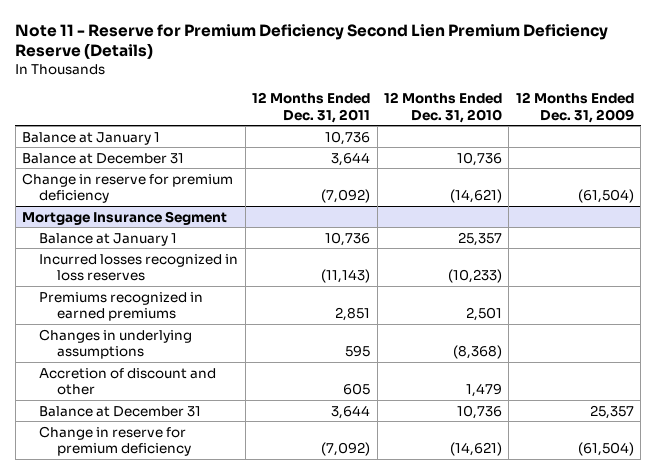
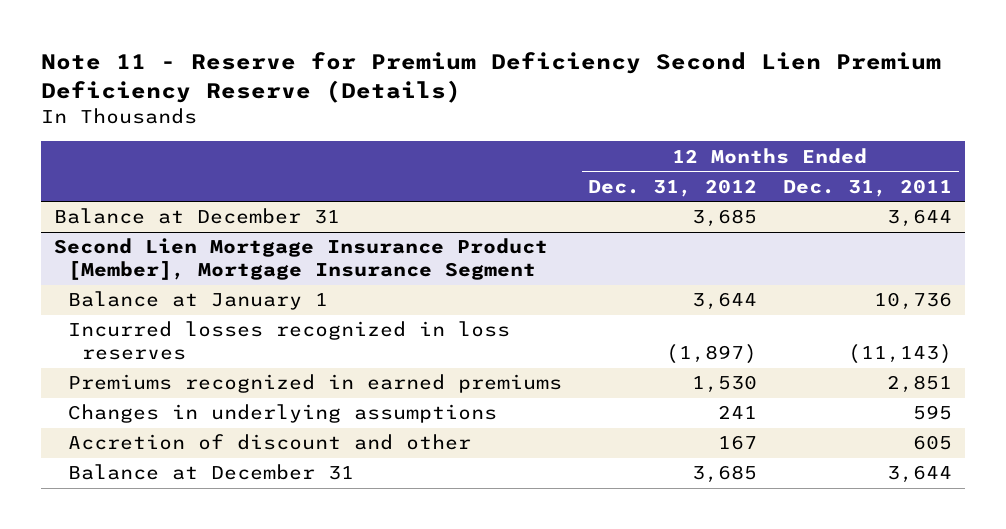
- | 12 Months Ended Dec. 31, 2011 | 12 Months Ended Dec. 31, 2010 | 12 Months Ended Dec. 31, 2009
+ | 12 Months Ended Dec. 31, 2012 | 12 Months Ended Dec. 31, 2011
- Balance at January 1 | 10,736 | |
- Change in reserve for premium deficiency | (7,092) | (14,621) | (61,504)
- Mortgage Insurance Segment
+ Second Lien Mortgage Insurance Product [Member], Mortgage Insurance Segment
- Change in reserve for premium deficiency | (7,092) | (14,621) | (61,504)

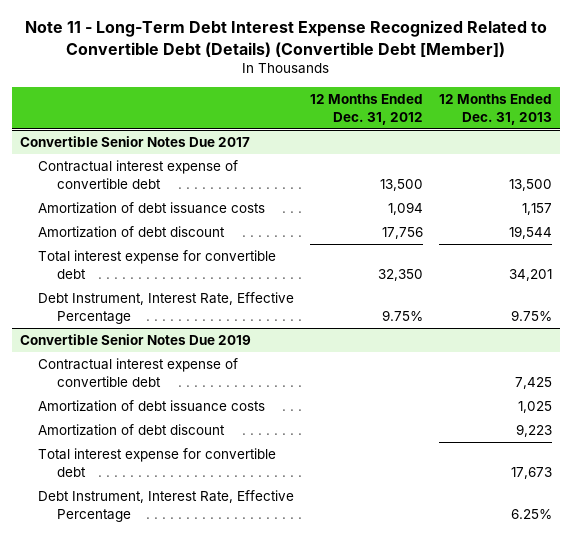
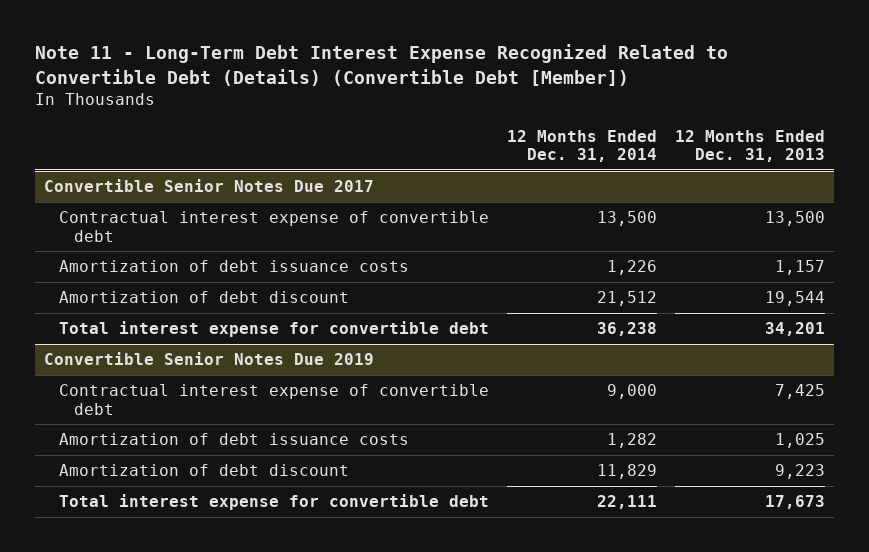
- | 12 Months Ended Dec. 31, 2012 | 12 Months Ended Dec. 31, 2013
+ | 12 Months Ended Dec. 31, 2014 | 12 Months Ended Dec. 31, 2013
@ Convertible Senior Notes Due 2017
- Debt Instrument, Interest Rate, Effective Percentage | 9.75% | 9.75%
@ Convertible Senior Notes Due 2019
- Debt Instrument, Interest Rate, Effective Percentage | | 6.25%

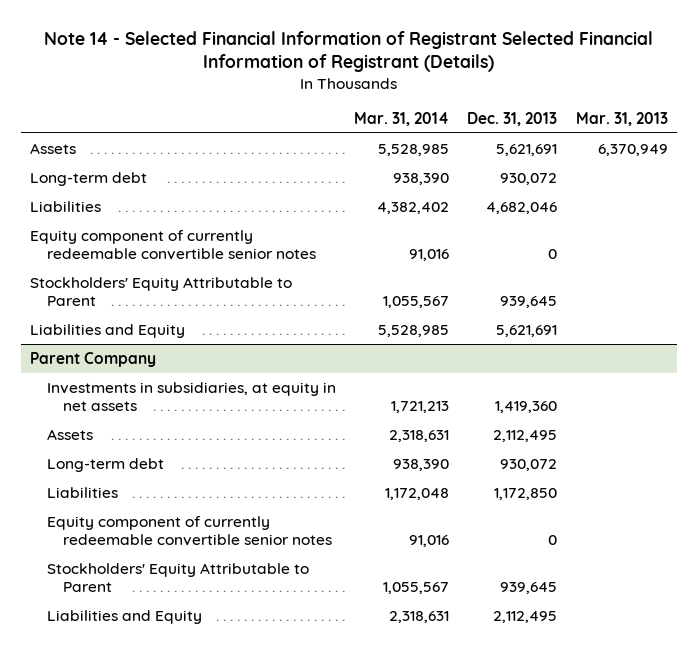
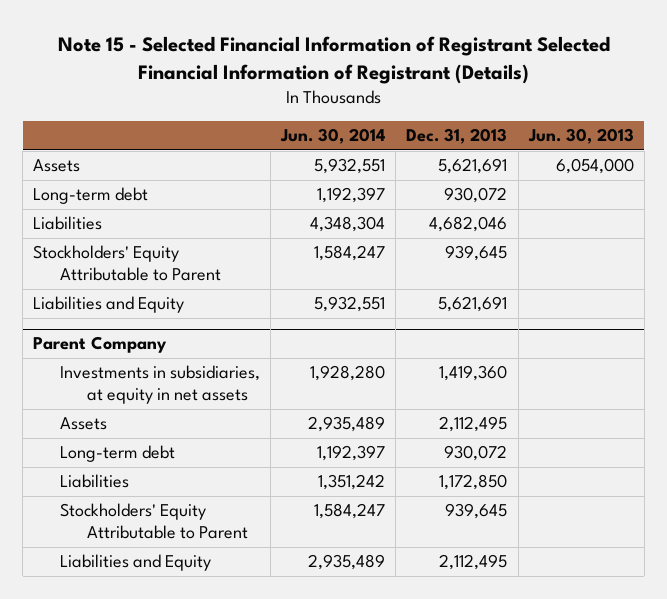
- Note 14 - Selected Financial Information of Registrant Selected Financial Information of Registrant (Details)
+ Note 15 - Selected Financial Information of Registrant Selected Financial Information of Registrant (Details)
- | Mar. 31, 2014 | Dec. 31, 2013 | Mar. 31, 2013
+ | Jun. 30, 2014 | Dec. 31, 2013 | Jun. 30, 2013
- Equity component of currently redeemable convertible senior notes | 91,016 | 0 |
@ Parent Company
- Equity component of currently redeemable convertible senior notes | 91,016 | 0 |

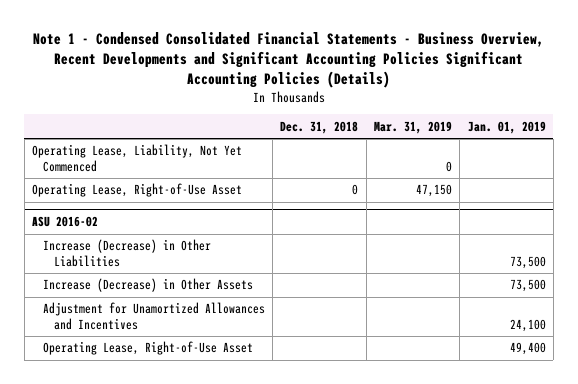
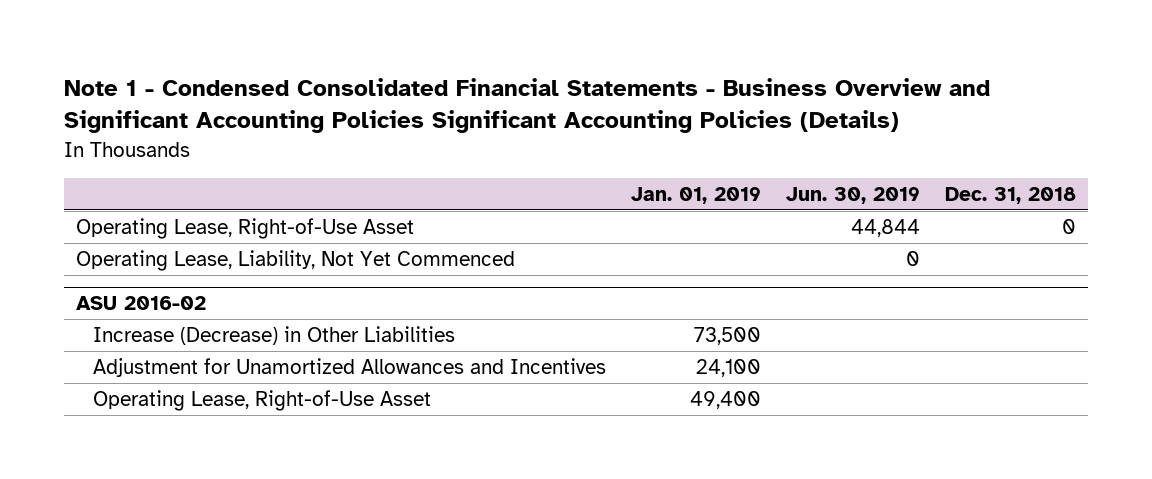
- Note 1 - Condensed Consolidated Financial Statements - Business Overview, Recent Developments and Significant Accounting Policies Significant Accounting Policies (Details)
+ Note 1 - Condensed Consolidated Financial Statements - Business Overview and Significant Accounting Policies Significant Accounting Policies (Details)
- | Dec. 31, 2018 | Mar. 31, 2019 | Jan. 01, 2019
+ | Jan. 01, 2019 | Jun. 30, 2019 | Dec. 31, 2018
moved down: Operating Lease, Liability, Not Yet Commenced | | 0 |
@ ASU 2016-02
- Increase (Decrease) in Other Assets | | | 73,500

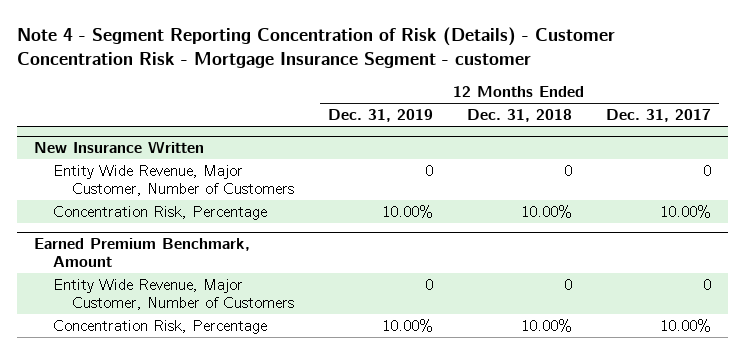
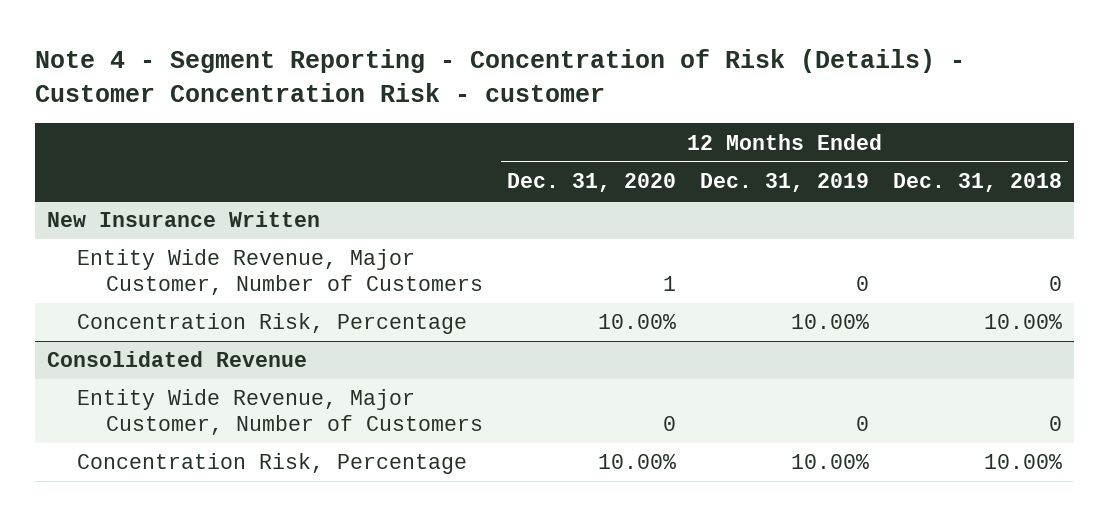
- Note 4 - Segment Reporting Concentration of Risk (Details) - Customer Concentration Risk - Mortgage Insurance Segment - customer
+ Note 4 - Segment Reporting - Concentration of Risk (Details) - Customer Concentration Risk - customer
- | 12 Months Ended Dec. 31, 2019 | 12 Months Ended Dec. 31, 2018 | 12 Months Ended Dec. 31, 2017
+ | 12 Months Ended Dec. 31, 2020 | 12 Months Ended Dec. 31, 2019 | 12 Months Ended Dec. 31, 2018
- Earned Premium Benchmark, Amount
+ Consolidated Revenue

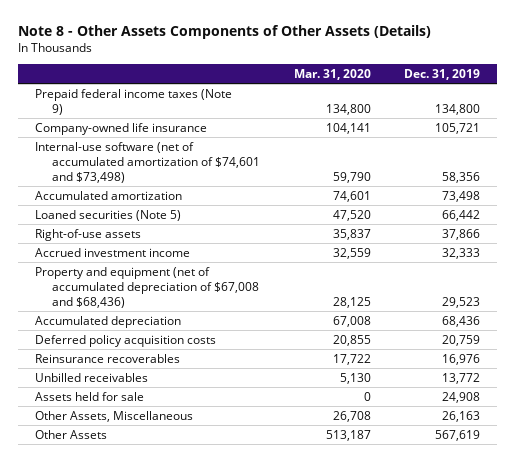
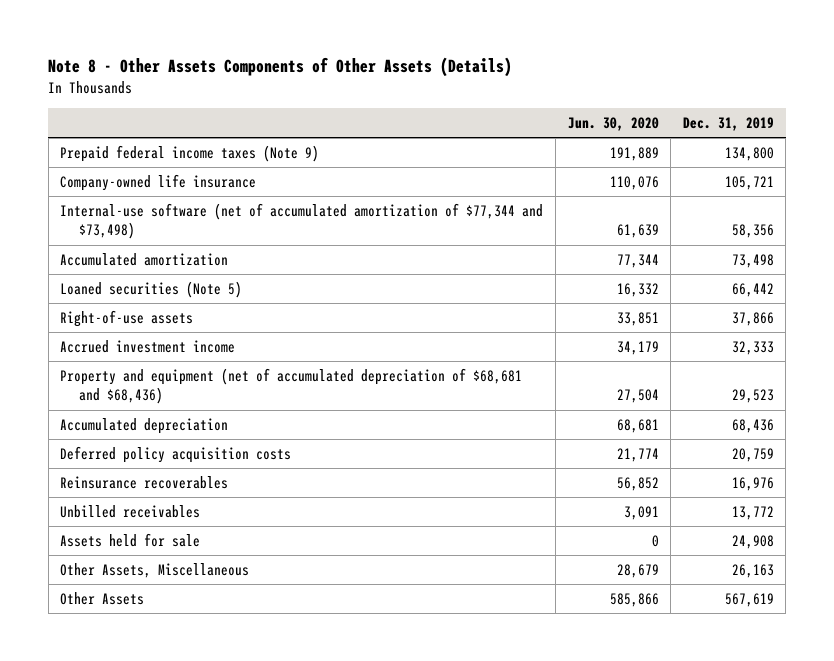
- | Mar. 31, 2020 | Dec. 31, 2019
+ | Jun. 30, 2020 | Dec. 31, 2019
- Internal-use software (net of accumulated amortization of $74,601 and $73,498) | 59,790 | 58,356
+ Internal-use software (net of accumulated amortization of $77,344 and $73,498) | 61,639 | 58,356
- Property and equipment (net of accumulated depreciation of $67,008 and $68,436) | 28,125 | 29,523
+ Property and equipment (net of accumulated depreciation of $68,681 and $68,436) | 27,504 | 29,523

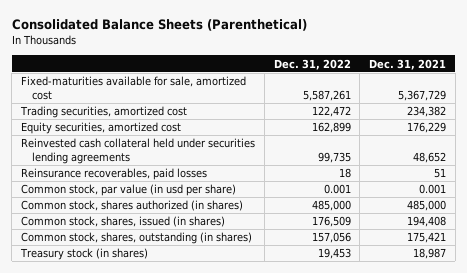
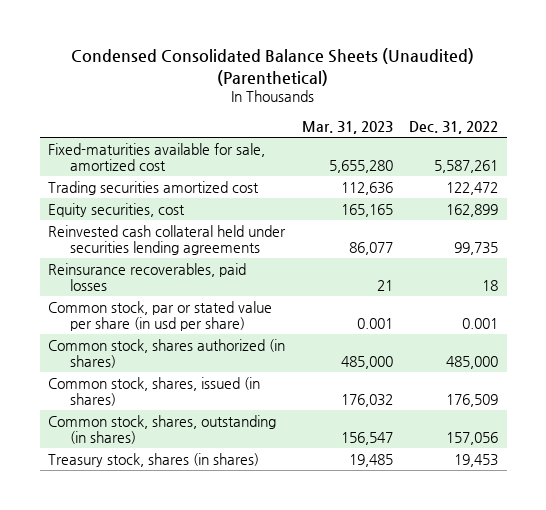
- Consolidated Balance Sheets (Parenthetical)
+ Condensed Consolidated Balance Sheets (Unaudited) (Parenthetical)
- | Dec. 31, 2022 | Dec. 31, 2021
+ | Mar. 31, 2023 | Dec. 31, 2022
- Trading securities, amortized cost | 122,472 | 234,382
- Equity securities, amortized cost | 162,899 | 176,229
+ Trading securities amortized cost | 112,636 | 122,472
+ Equity securities, cost | 165,165 | 162,899
- Common stock, par value (in usd per share) | 0.001 | 0.001
+ Common stock, par or stated value per share (in usd per share) | 0.001 | 0.001
- Treasury stock (in shares) | 19,453 | 18,987
+ Treasury stock, shares (in shares) | 19,485 | 19,453

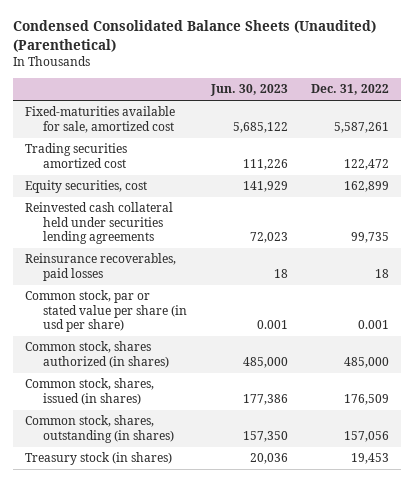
- | Mar. 31, 2023 | Dec. 31, 2022
+ | Jun. 30, 2023 | Dec. 31, 2022
- Treasury stock, shares (in shares) | 19,485 | 19,453
+ Treasury stock (in shares) | 20,036 | 19,453

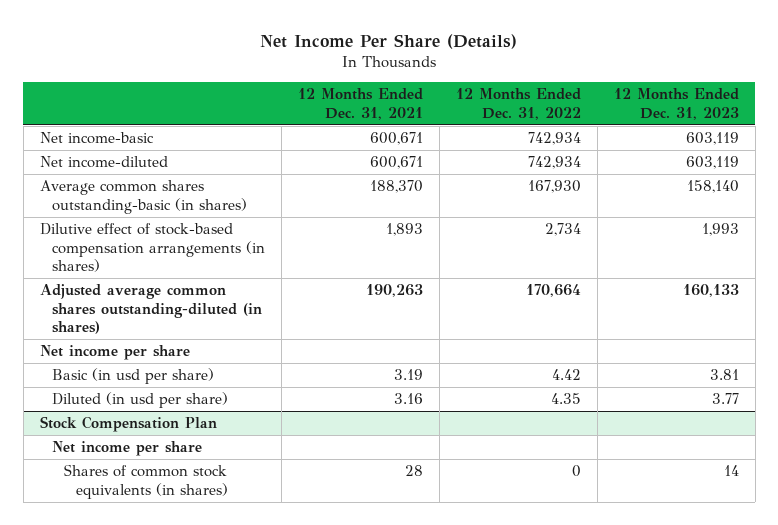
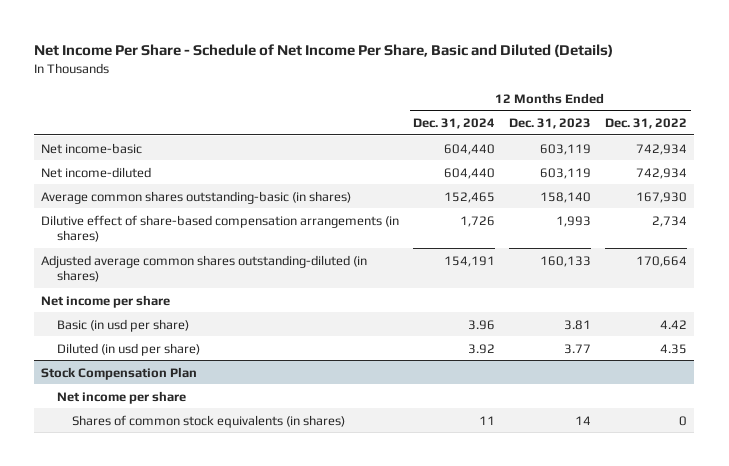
- Net Income Per Share (Details)
+ Net Income Per Share - Schedule of Net Income Per Share, Basic and Diluted (Details)
- | 12 Months Ended Dec. 31, 2021 | 12 Months Ended Dec. 31, 2022 | 12 Months Ended Dec. 31, 2023
+ | 12 Months Ended Dec. 31, 2024 | 12 Months Ended Dec. 31, 2023 | 12 Months Ended Dec. 31, 2022
- Dilutive effect of stock-based compensation arrangements (in shares) | 1,893 | 2,734 | 1,993
+ Dilutive effect of share-based compensation arrangements (in shares) | 1,726 | 1,993 | 2,734

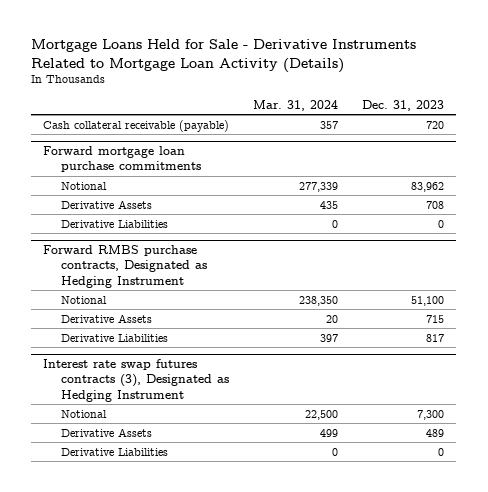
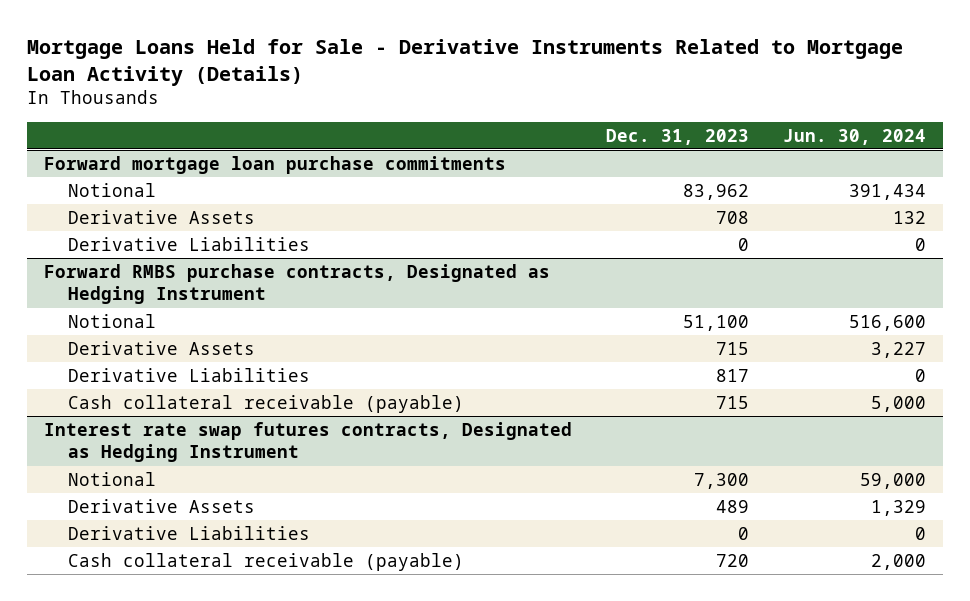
- | Mar. 31, 2024 | Dec. 31, 2023
+ | Dec. 31, 2023 | Jun. 30, 2024
- Cash collateral receivable (payable) | 357 | 720
- Interest rate swap futures contracts (3), Designated as Hedging Instrument
@ Forward RMBS purchase contracts, Designated as Hedging Instrument
+ Cash collateral receivable (payable) | 715 | 5,000
+ Interest rate swap futures contracts, Designated as Hedging Instrument
+ Cash collateral receivable (payable) | 720 | 2,000

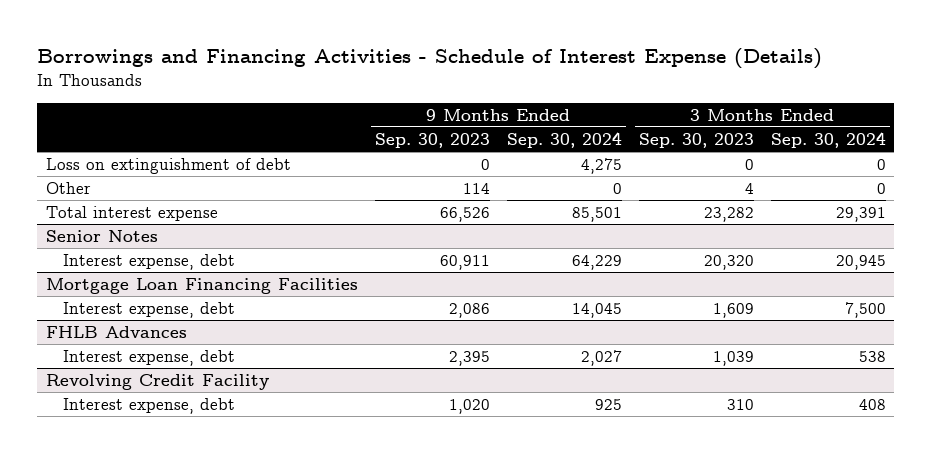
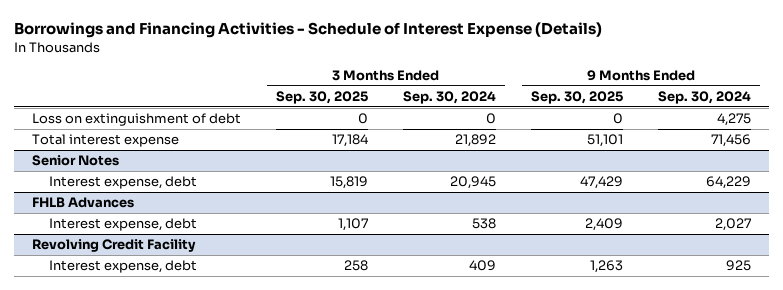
- | 9 Months Ended Sep. 30, 2023 | 9 Months Ended Sep. 30, 2024 | 3 Months Ended Sep. 30, 2023 | 3 Months Ended Sep. 30, 2024
+ | 3 Months Ended Sep. 30, 2025 | 3 Months Ended Sep. 30, 2024 | 9 Months Ended Sep. 30, 2025 | 9 Months Ended Sep. 30, 2024
- Other | 114 | 0 | 4 | 0
- Total interest expense | 66,526 | 85,501 | 23,282 | 29,391
+ Total interest expense | 17,184 | 21,892 | 51,101 | 71,456
- Mortgage Loan Financing Facilities
- Interest expense, debt | 2,086 | 14,045 | 1,609 | 7,500
@ Revolving Credit Facility
- Interest expense, debt | 1,020 | 925 | 310 | 408
+ Interest expense, debt | 258 | 409 | 1,263 | 925

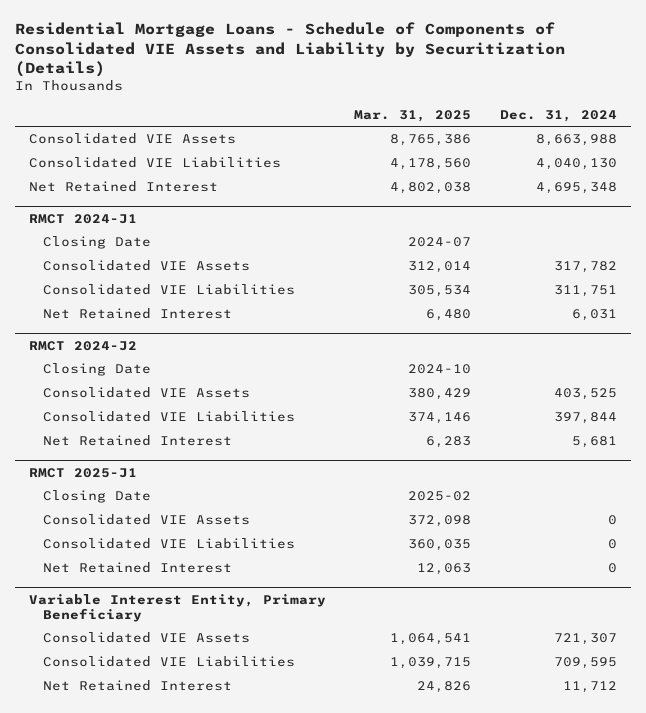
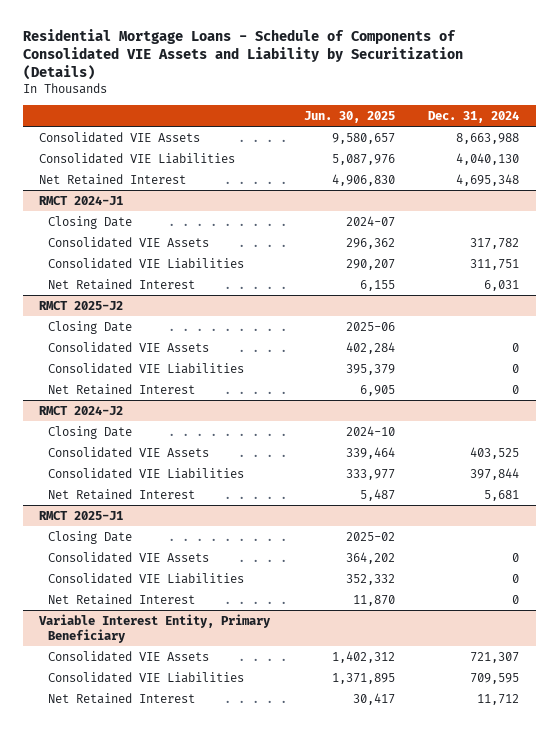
- | Mar. 31, 2025 | Dec. 31, 2024
+ | Jun. 30, 2025 | Dec. 31, 2024
+ RMCT 2025-J2
+ Closing Date | 2025-06 |
+ Consolidated VIE Assets | 402,284 | 0
+ Consolidated VIE Liabilities | 395,379 | 0
+ Net Retained Interest | 6,905 | 0

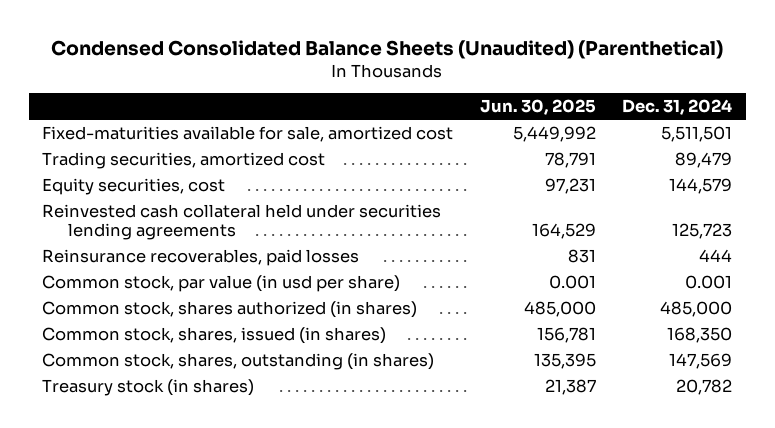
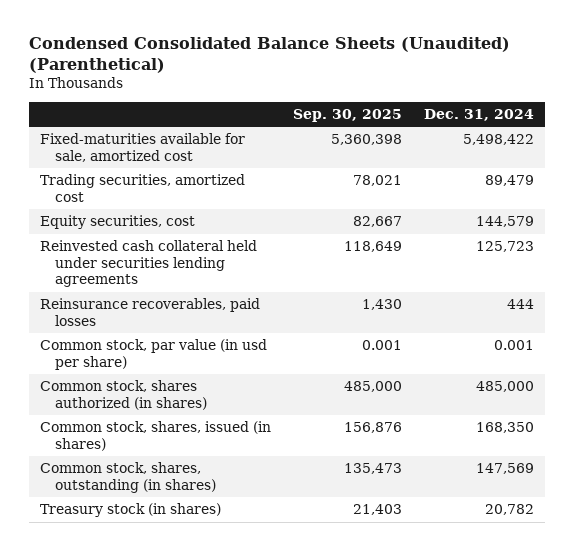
- | Jun. 30, 2025 | Dec. 31, 2024
+ | Sep. 30, 2025 | Dec. 31, 2024
- Fixed-maturities available for sale, amortized cost | 5,449,992 | 5,511,501
+ Fixed-maturities available for sale, amortized cost | 5,360,398 | 5,498,422

